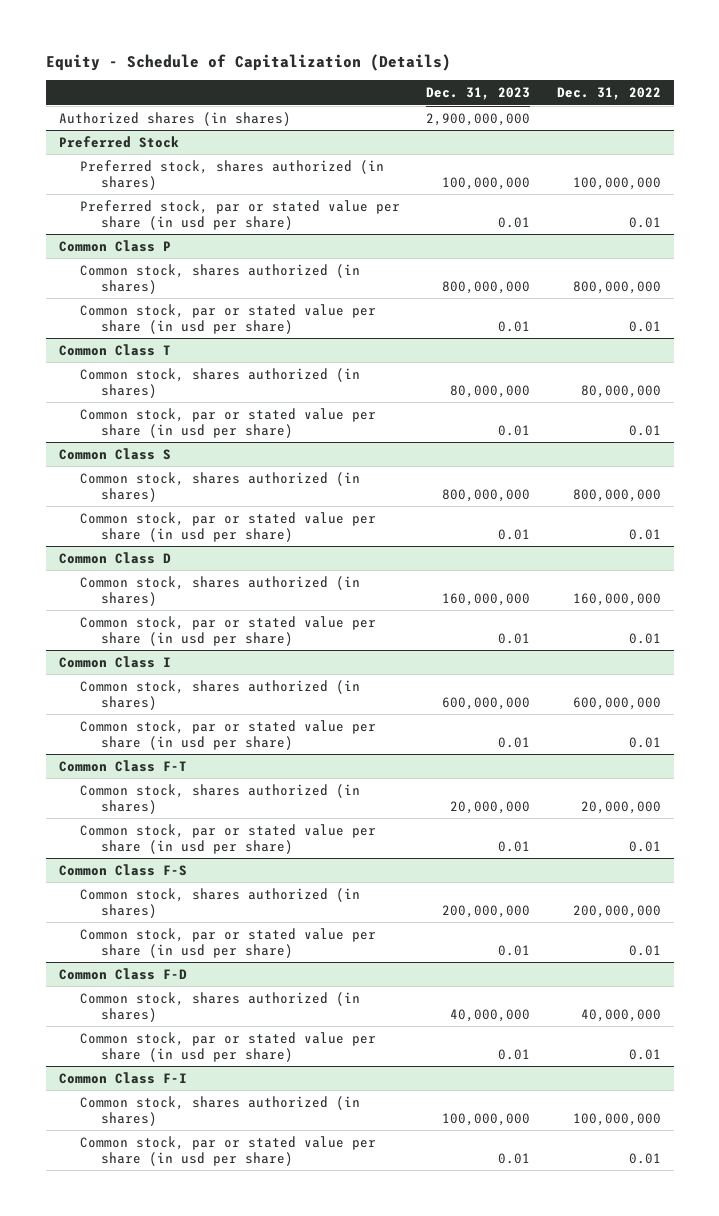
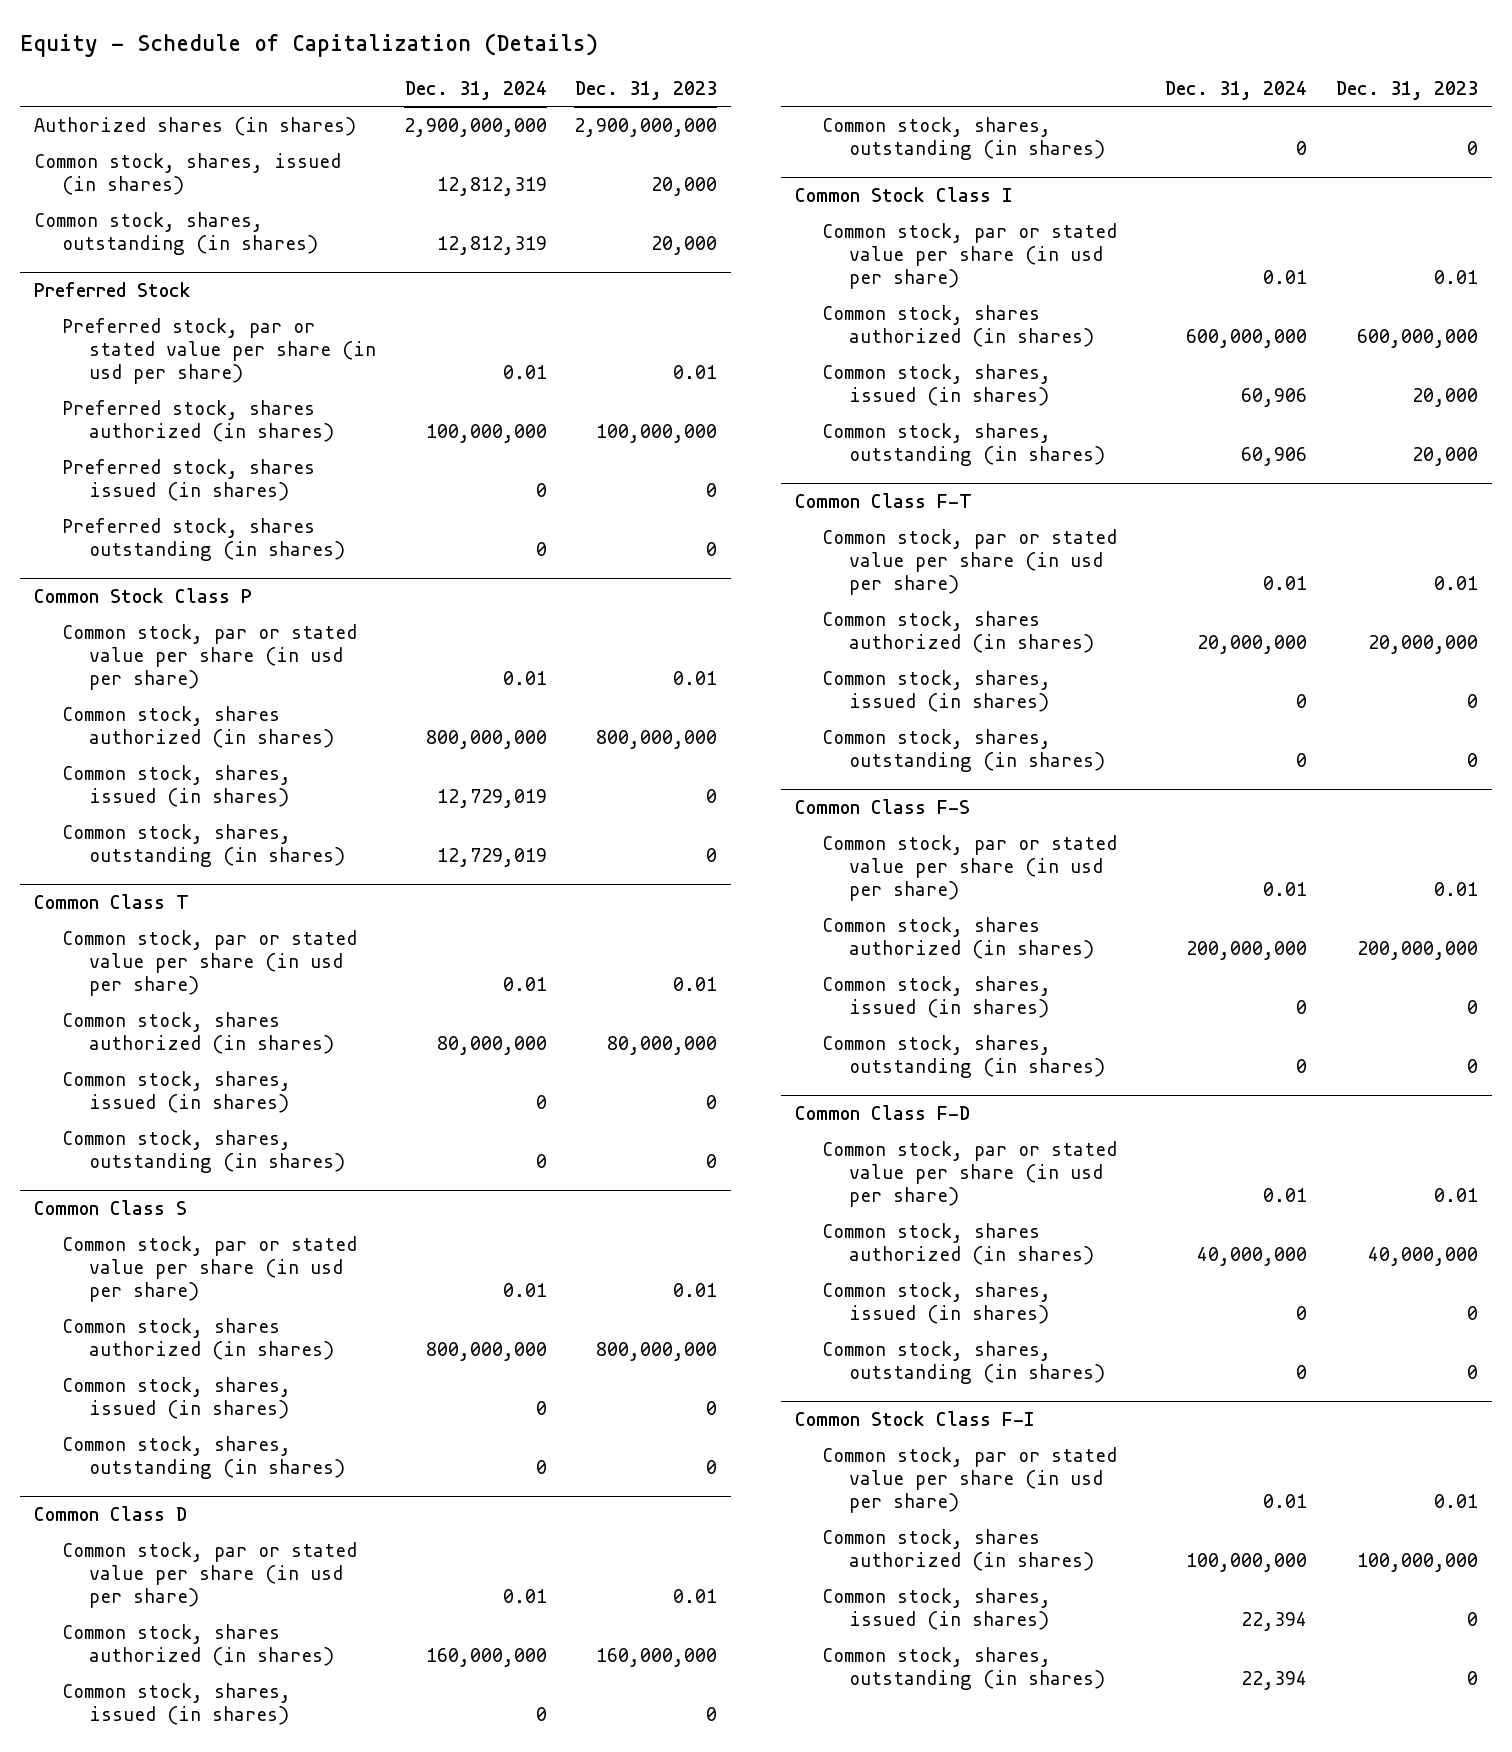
- | Dec. 31, 2023 | Dec. 31, 2022
+ | Dec. 31, 2024 | Dec. 31, 2023
+ Common stock, shares, issued (in shares) | 12,812,319 | 20,000
+ Common stock, shares, outstanding (in shares) | 12,812,319 | 20,000
- Common Class P
- Common stock, shares authorized (in shares) | 800,000,000 | 800,000,000
@ Preferred Stock
moved down: Preferred stock, shares authorized (in shares) | 100,000,000 | 100,000,000
+ Preferred stock, shares issued (in shares) | 0 | 0
+ Preferred stock, shares outstanding (in shares) | 0 | 0
+ Common Stock Class P
+ Common stock, shares authorized (in shares) | 800,000,000 | 800,000,000
+ Common stock, shares, issued (in shares) | 12,729,019 | 0
+ Common stock, shares, outstanding (in shares) | 12,729,019 | 0
@ Common Class T
moved down: Common stock, shares authorized (in shares) | 80,000,000 | 80,000,000
+ Common stock, shares, issued (in shares) | 0 | 0
+ Common stock, shares, outstanding (in shares) | 0 | 0
@ Common Class S
moved down: Common stock, shares authorized (in shares) | 800,000,000 | 800,000,000
+ Common stock, shares, issued (in shares) | 0 | 0
+ Common stock, shares, outstanding (in shares) | 0 | 0
@ Common Class D
+ Common stock, par or stated value per share (in usd per share) | 0.01 | 0.01
+ Common stock, shares, issued (in shares) | 0 | 0
+ Common stock, shares, outstanding (in shares) | 0 | 0
+ Common Stock Class I
- Common Class I
- Common stock, par or stated value per share (in usd per share) | 0.01 | 0.01
+ Common stock, shares, issued (in shares) | 60,906 | 20,000
+ Common stock, shares, outstanding (in shares) | 60,906 | 20,000
@ Common Class F-T
moved down: Common stock, shares authorized (in shares) | 20,000,000 | 20,000,000
+ Common stock, shares, issued (in shares) | 0 | 0
+ Common stock, shares, outstanding (in shares) | 0 | 0
@ Common Class F-S
moved down: Common stock, shares authorized (in shares) | 200,000,000 | 200,000,000
+ Common stock, shares, issued (in shares) | 0 | 0
+ Common stock, shares, outstanding (in shares) | 0 | 0
@ Common Class F-D
+ Common stock, par or stated value per share (in usd per share) | 0.01 | 0.01
+ Common stock, shares, issued (in shares) | 0 | 0
+ Common stock, shares, outstanding (in shares) | 0 | 0
+ Common Stock Class F-I
- Common Class F-I
- Common stock, par or stated value per share (in usd per share) | 0.01 | 0.01
+ Common stock, shares, issued (in shares) | 22,394 | 0
+ Common stock, shares, outstanding (in shares) | 22,394 | 0

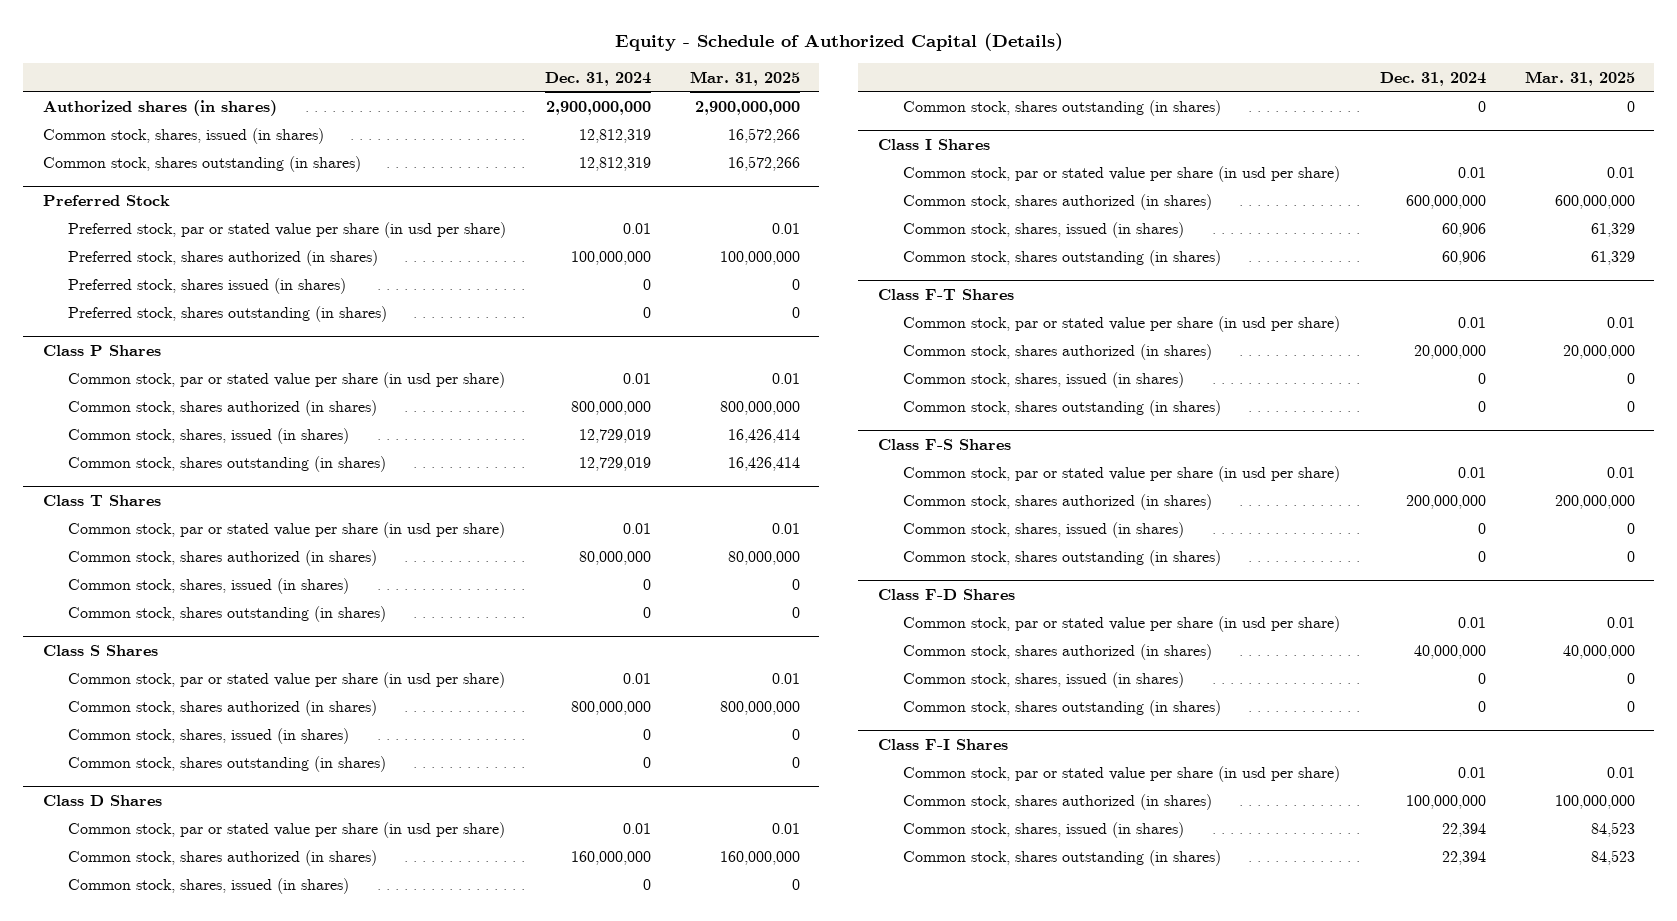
- Equity - Schedule of Capitalization (Details)
+ Equity - Schedule of Authorized Capital (Details)
- | Dec. 31, 2024 | Dec. 31, 2023
+ | Dec. 31, 2024 | Mar. 31, 2025
- Common stock, shares, outstanding (in shares) | 12,812,319 | 20,000
+ Common stock, shares outstanding (in shares) | 12,812,319 | 16,572,266
- Common Stock Class P
+ Class P Shares
- Common stock, shares, outstanding (in shares) | 12,729,019 | 0
- Common Class T
+ Common stock, shares outstanding (in shares) | 12,729,019 | 16,426,414
+ Class T Shares
- Common stock, shares, outstanding (in shares) | 0 | 0
- Common Class S
+ Common stock, shares outstanding (in shares) | 0 | 0
+ Class S Shares
- Common stock, shares, outstanding (in shares) | 0 | 0
- Common Class D
+ Common stock, shares outstanding (in shares) | 0 | 0
+ Class D Shares
- Common stock, shares, outstanding (in shares) | 0 | 0
- Common Stock Class I
+ Common stock, shares outstanding (in shares) | 0 | 0
+ Class I Shares
- Common stock, shares, outstanding (in shares) | 60,906 | 20,000
- Common Class F-T
+ Common stock, shares outstanding (in shares) | 60,906 | 61,329
+ Class F-T Shares
- Common stock, shares, outstanding (in shares) | 0 | 0
- Common Class F-S
+ Common stock, shares outstanding (in shares) | 0 | 0
+ Class F-S Shares
- Common stock, shares, outstanding (in shares) | 0 | 0
- Common Class F-D
+ Common stock, shares outstanding (in shares) | 0 | 0
+ Class F-D Shares
- Common stock, shares, outstanding (in shares) | 0 | 0
- Common Stock Class F-I
+ Common stock, shares outstanding (in shares) | 0 | 0
+ Class F-I Shares
- Common stock, shares, outstanding (in shares) | 22,394 | 0
+ Common stock, shares outstanding (in shares) | 22,394 | 84,523

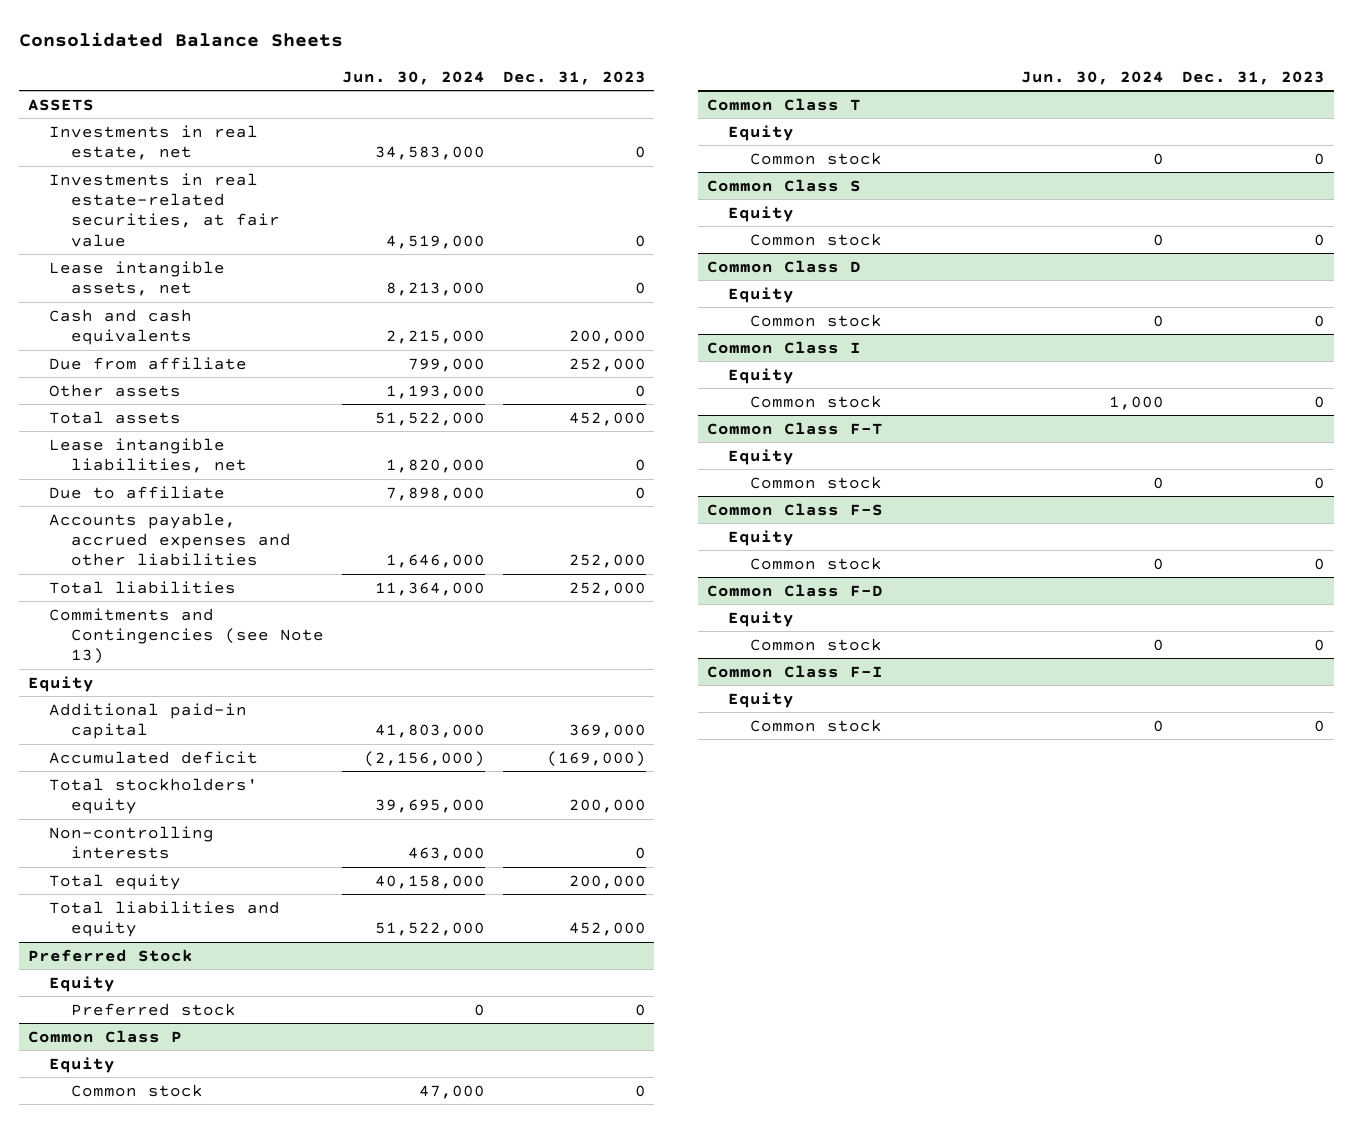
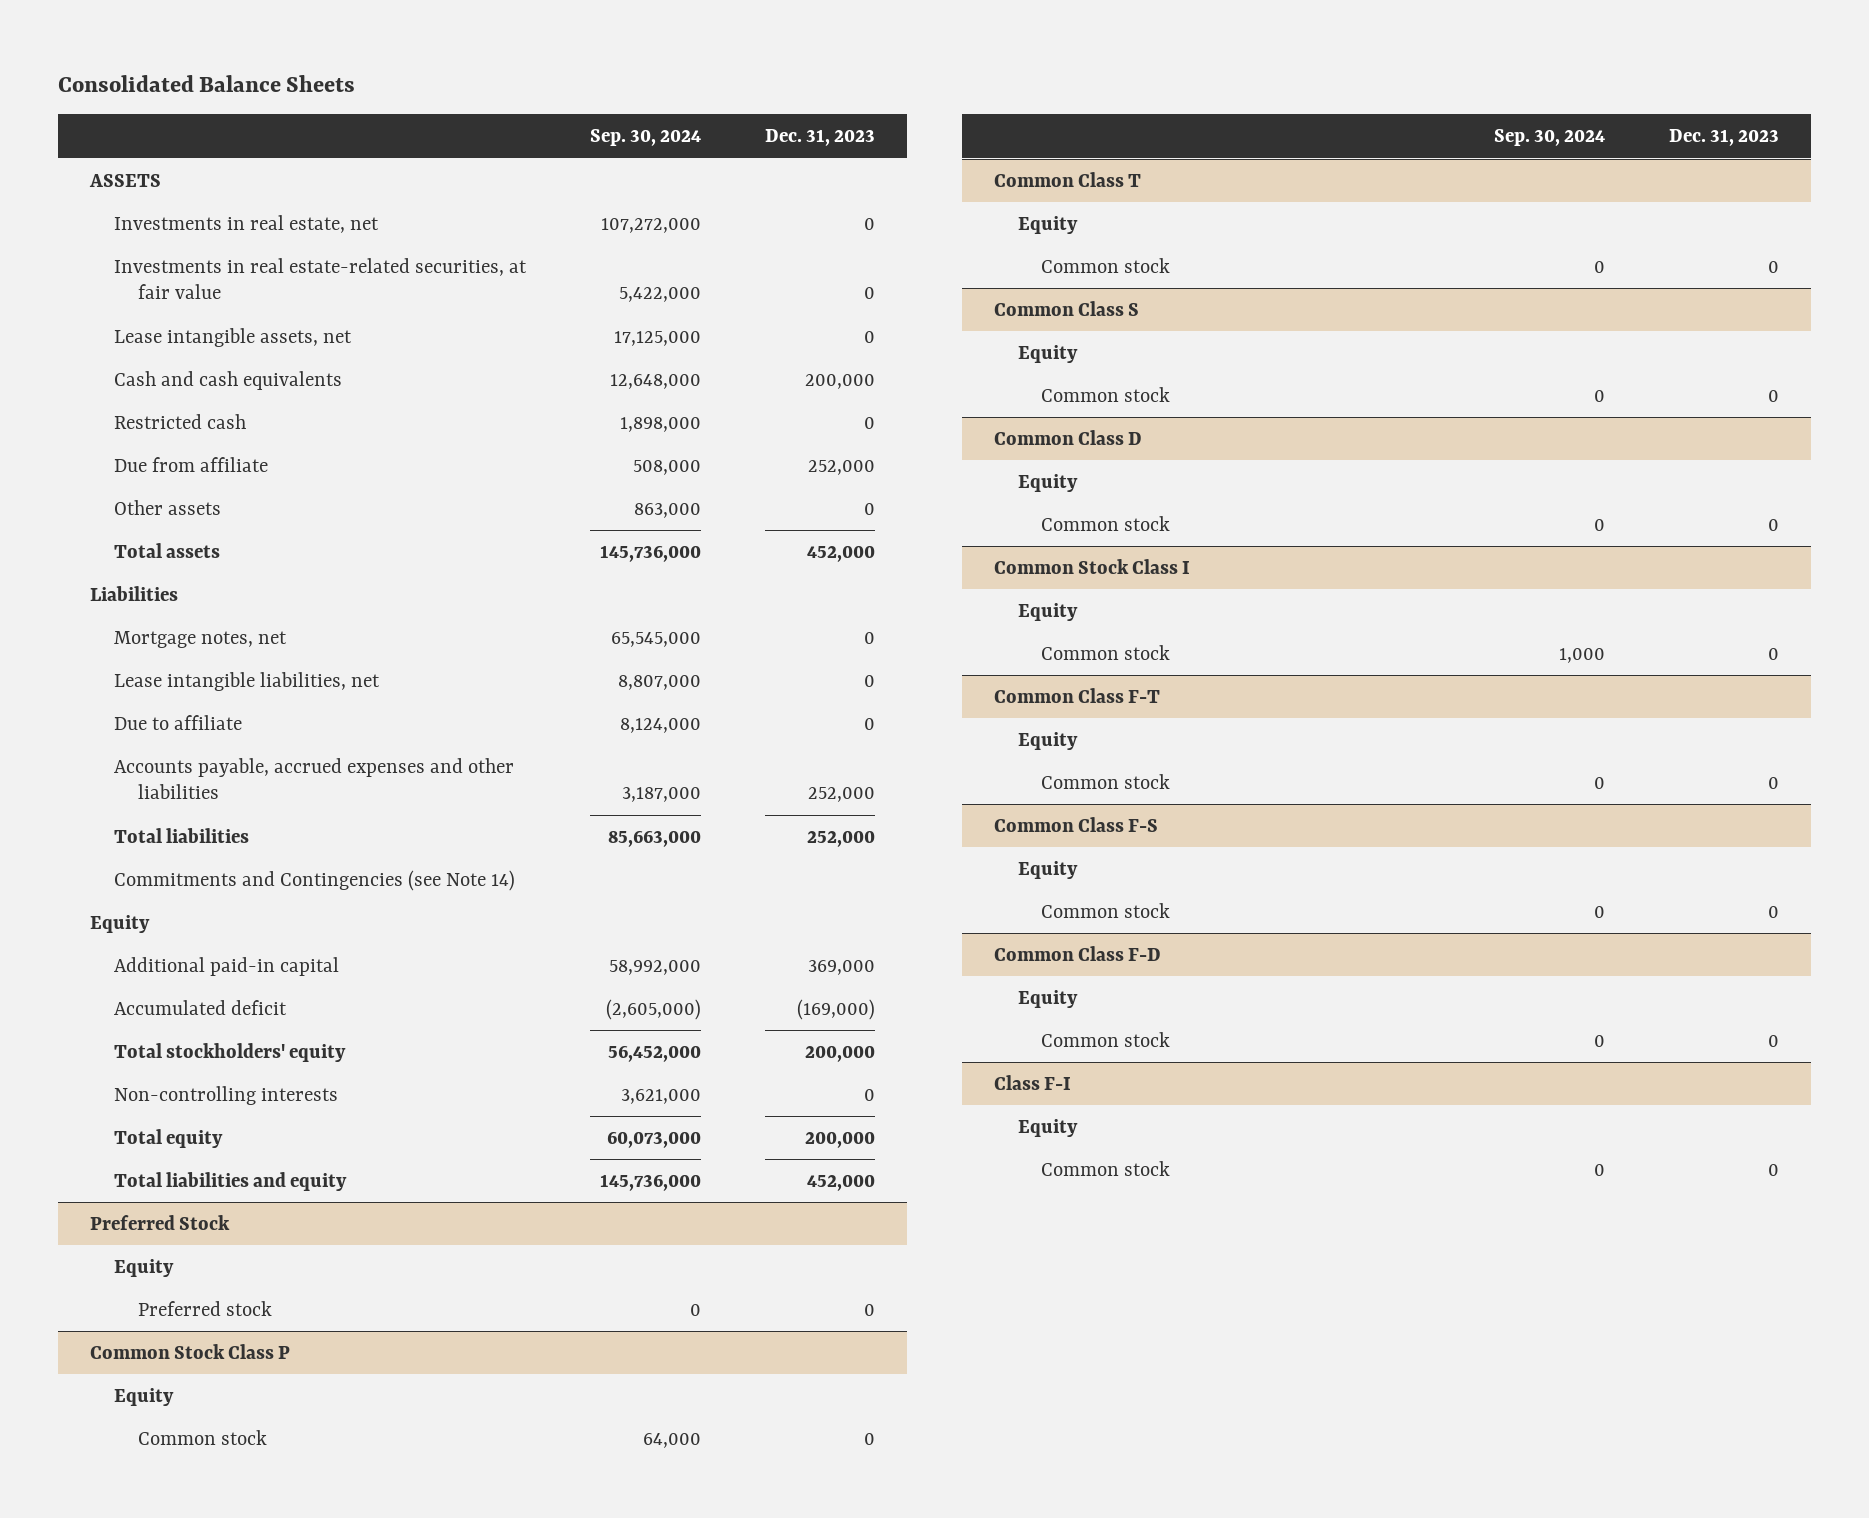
- | Jun. 30, 2024 | Dec. 31, 2023
+ | Sep. 30, 2024 | Dec. 31, 2023
+ Restricted cash | 1,898,000 | 0
+ Liabilities
+ Mortgage notes, net | 65,545,000 | 0
- Commitments and Contingencies (see Note 13)
+ Commitments and Contingencies (see Note 14)
- Common Class P
+ Common Stock Class P
- Common Class I
+ Common Stock Class I
- Common Class F-I
+ Class F-I

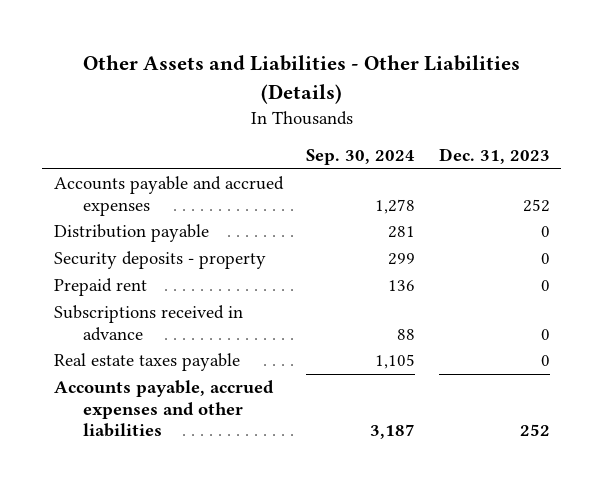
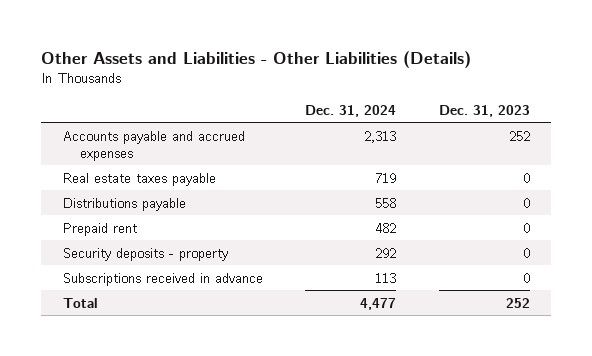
- | Sep. 30, 2024 | Dec. 31, 2023
+ | Dec. 31, 2024 | Dec. 31, 2023
- Distribution payable | 281 | 0
moved up: Real estate taxes payable | 719 | 0
+ Distributions payable | 558 | 0
moved down: Security deposits - property | 292 | 0
- Accounts payable, accrued expenses and other liabilities | 3,187 | 252
+ Total | 4,477 | 252

